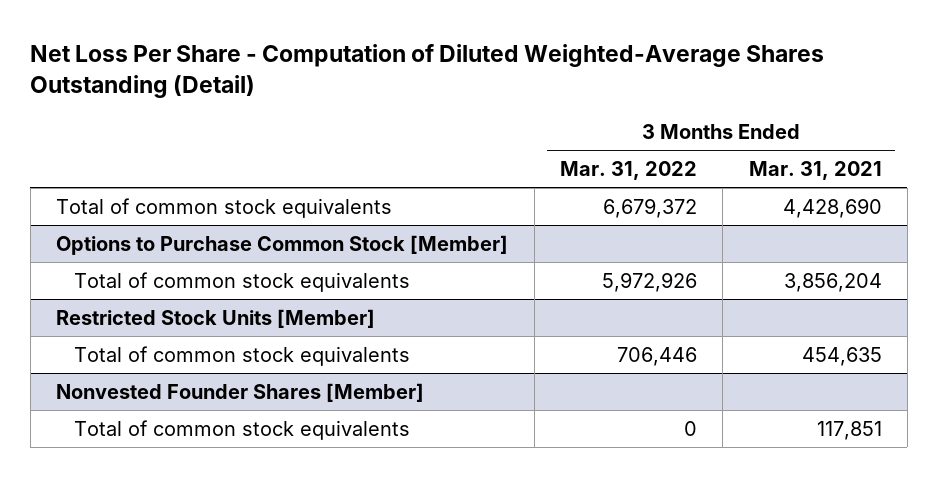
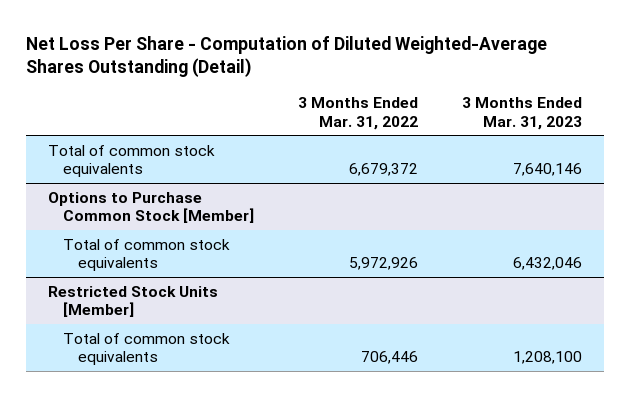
- | 3 Months Ended Mar. 31, 2022 | 3 Months Ended Mar. 31, 2021
+ | 3 Months Ended Mar. 31, 2022 | 3 Months Ended Mar. 31, 2023
- Nonvested Founder Shares [Member]
- Total of common stock equivalents | 0 | 117,851

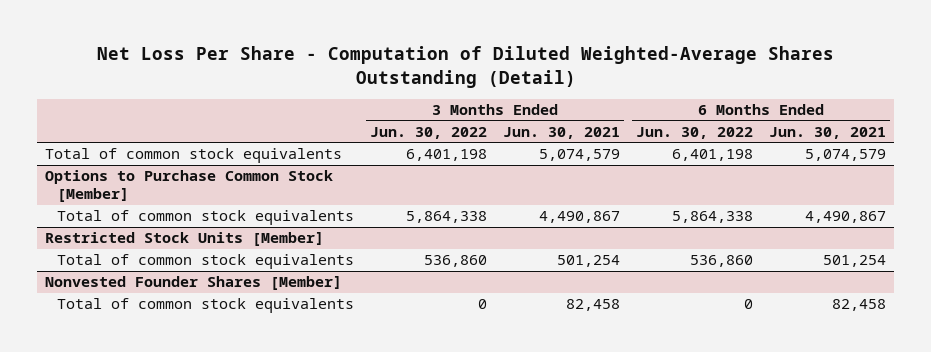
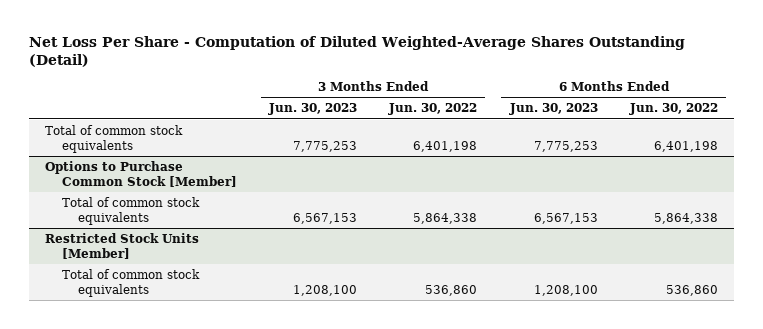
- | 3 Months Ended Jun. 30, 2022 | 3 Months Ended Jun. 30, 2021 | 6 Months Ended Jun. 30, 2022 | 6 Months Ended Jun. 30, 2021
+ | 3 Months Ended Jun. 30, 2023 | 3 Months Ended Jun. 30, 2022 | 6 Months Ended Jun. 30, 2023 | 6 Months Ended Jun. 30, 2022
- Nonvested Founder Shares [Member]
- Total of common stock equivalents | 0 | 82,458 | 0 | 82,458

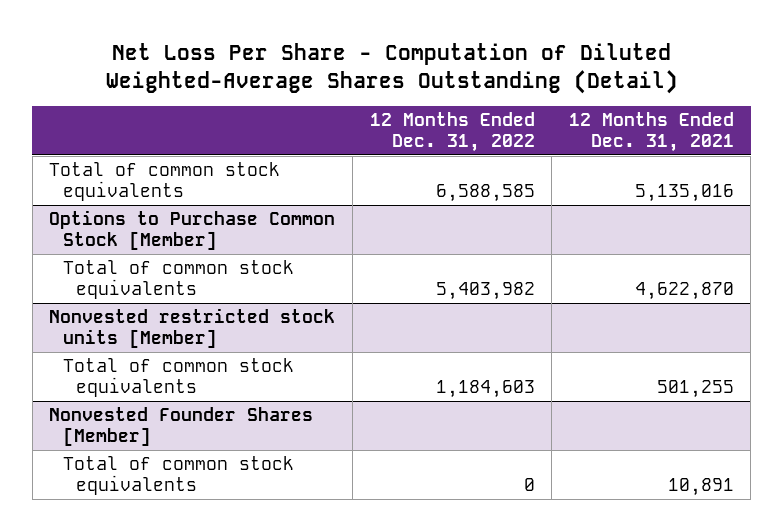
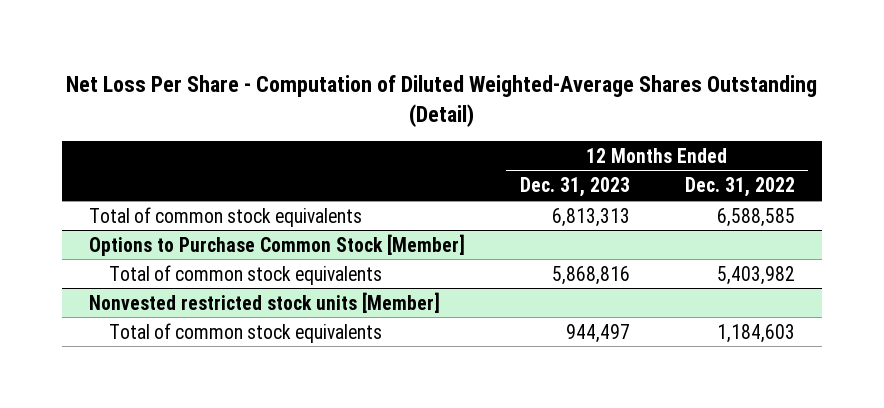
- | 12 Months Ended Dec. 31, 2022 | 12 Months Ended Dec. 31, 2021
+ | 12 Months Ended Dec. 31, 2023 | 12 Months Ended Dec. 31, 2022
- Nonvested Founder Shares [Member]
- Total of common stock equivalents | 0 | 10,891

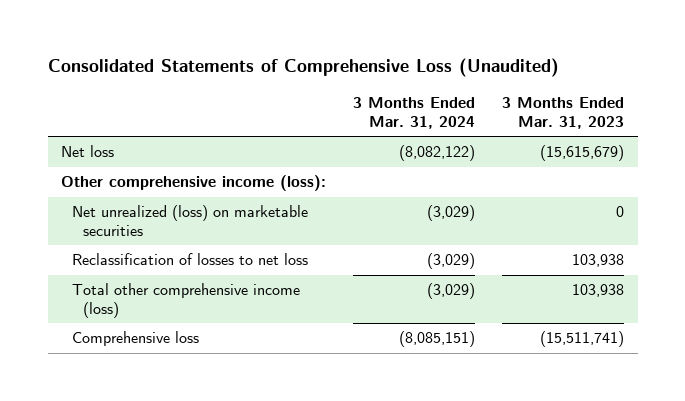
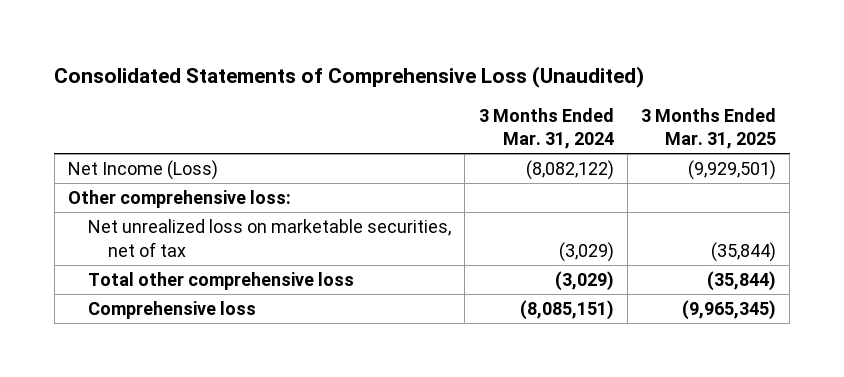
- | 3 Months Ended Mar. 31, 2024 | 3 Months Ended Mar. 31, 2023
+ | 3 Months Ended Mar. 31, 2024 | 3 Months Ended Mar. 31, 2025
- Net loss | (8,082,122) | (15,615,679)
- Other comprehensive income (loss):
- Net unrealized (loss) on marketable securities | (3,029) | 0
- Reclassification of losses to net loss | (3,029) | 103,938
- Total other comprehensive income (loss) | (3,029) | 103,938
+ Net Income (Loss) | (8,082,122) | (9,929,501)
+ Other comprehensive loss:
+ Net unrealized loss on marketable securities, net of tax | (3,029) | (35,844)
+ Total other comprehensive loss | (3,029) | (35,844)

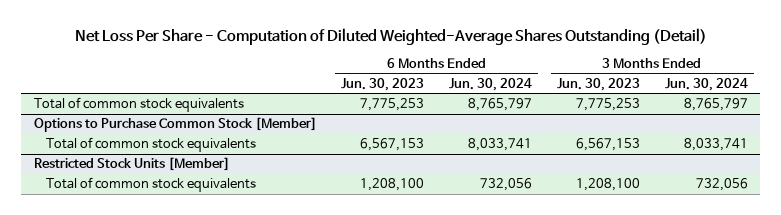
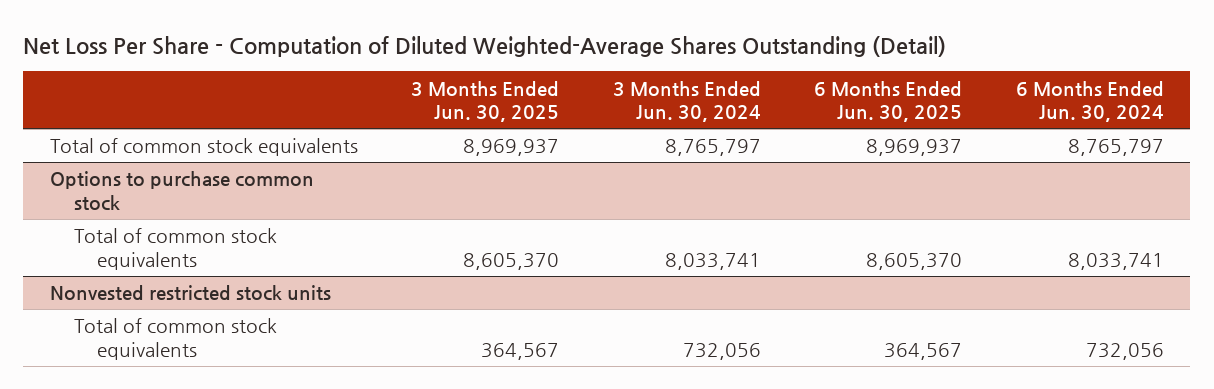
- | 6 Months Ended Jun. 30, 2023 | 6 Months Ended Jun. 30, 2024 | 3 Months Ended Jun. 30, 2023 | 3 Months Ended Jun. 30, 2024
+ | 3 Months Ended Jun. 30, 2025 | 3 Months Ended Jun. 30, 2024 | 6 Months Ended Jun. 30, 2025 | 6 Months Ended Jun. 30, 2024
- Options to Purchase Common Stock [Member]
+ Options to purchase common stock
- Restricted Stock Units [Member]
+ Nonvested restricted stock units

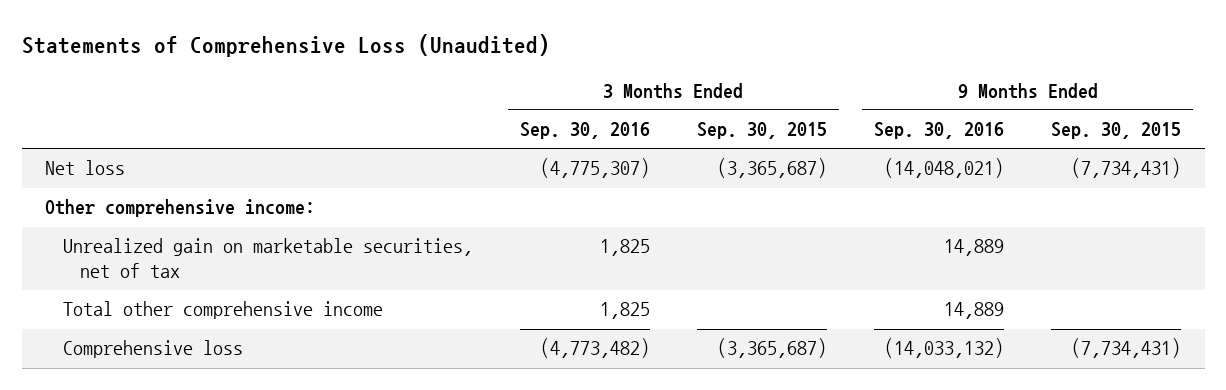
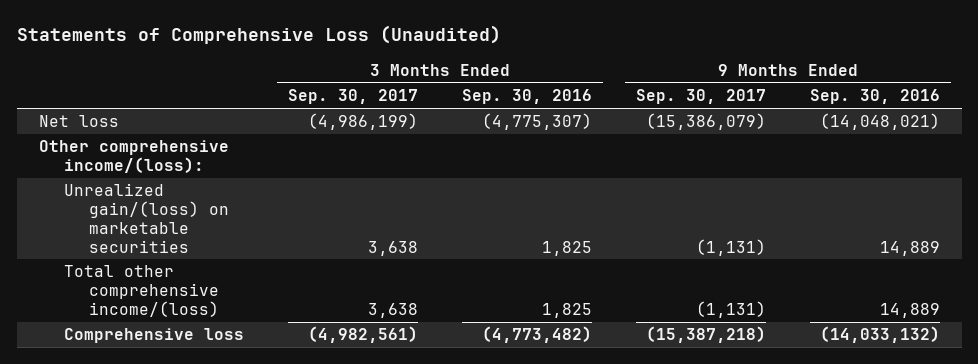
- | 3 Months Ended Sep. 30, 2016 | 3 Months Ended Sep. 30, 2015 | 9 Months Ended Sep. 30, 2016 | 9 Months Ended Sep. 30, 2015
+ | 3 Months Ended Sep. 30, 2017 | 3 Months Ended Sep. 30, 2016 | 9 Months Ended Sep. 30, 2017 | 9 Months Ended Sep. 30, 2016
- Other comprehensive income:
- Unrealized gain on marketable securities, net of tax | 1,825 | | 14,889 |
- Total other comprehensive income | 1,825 | | 14,889 |
+ Other comprehensive income/(loss):
+ Unrealized gain/(loss) on marketable securities | 3,638 | 1,825 | (1,131) | 14,889
+ Total other comprehensive income/(loss) | 3,638 | 1,825 | (1,131) | 14,889

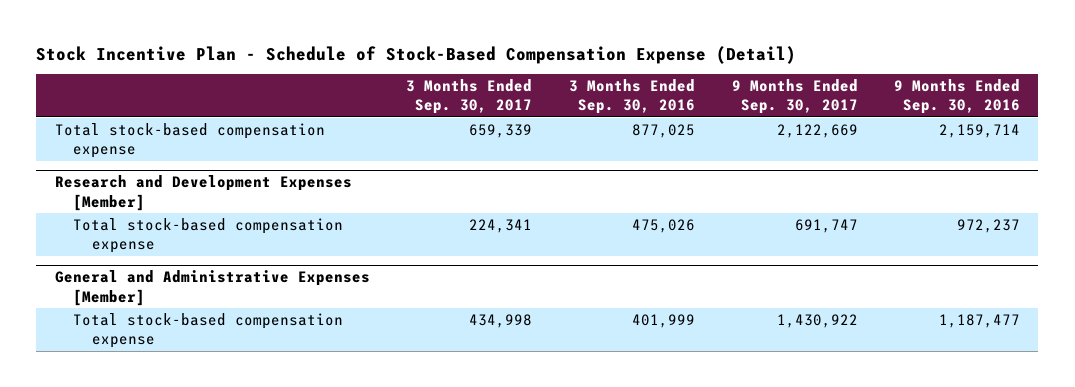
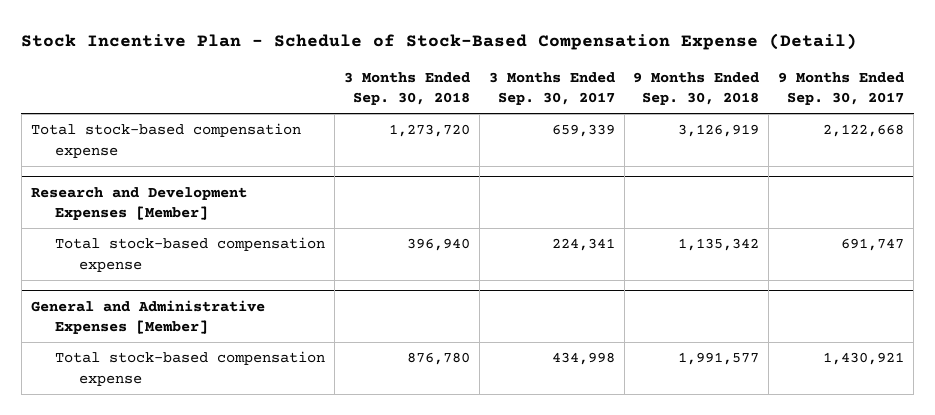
- | 3 Months Ended Sep. 30, 2017 | 3 Months Ended Sep. 30, 2016 | 9 Months Ended Sep. 30, 2017 | 9 Months Ended Sep. 30, 2016
+ | 3 Months Ended Sep. 30, 2018 | 3 Months Ended Sep. 30, 2017 | 9 Months Ended Sep. 30, 2018 | 9 Months Ended Sep. 30, 2017
- Total stock-based compensation expense | 659,339 | 877,025 | 2,122,669 | 2,159,714
+ Total stock-based compensation expense | 1,273,720 | 659,339 | 3,126,919 | 2,122,668
@ General and Administrative Expenses [Member]
- Total stock-based compensation expense | 434,998 | 401,999 | 1,430,922 | 1,187,477
+ Total stock-based compensation expense | 876,780 | 434,998 | 1,991,577 | 1,430,921

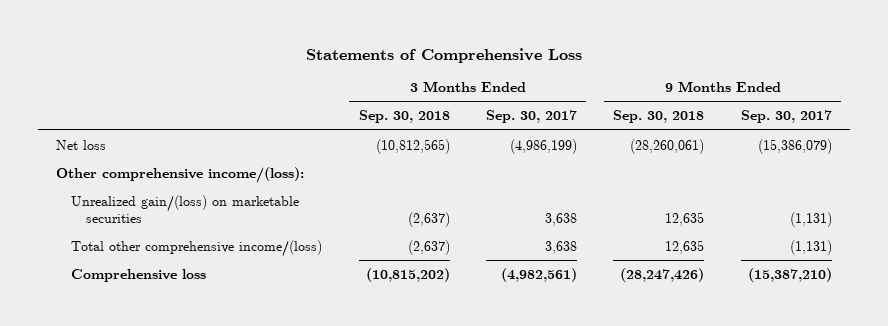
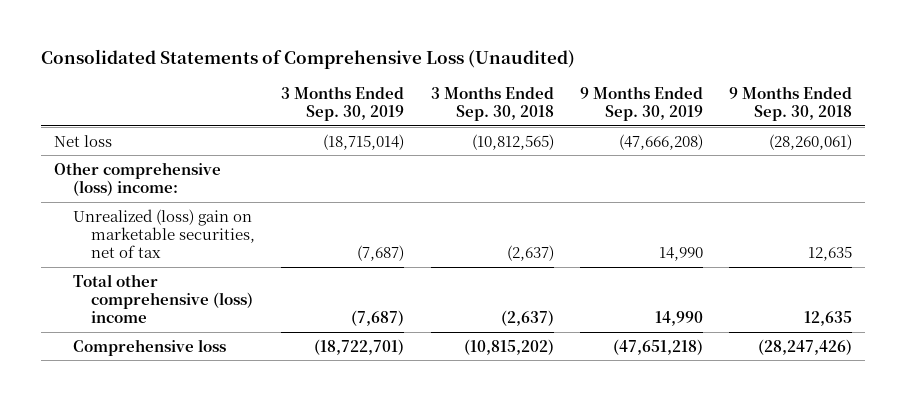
- Statements of Comprehensive Loss
+ Consolidated Statements of Comprehensive Loss (Unaudited)
- | 3 Months Ended Sep. 30, 2018 | 3 Months Ended Sep. 30, 2017 | 9 Months Ended Sep. 30, 2018 | 9 Months Ended Sep. 30, 2017
+ | 3 Months Ended Sep. 30, 2019 | 3 Months Ended Sep. 30, 2018 | 9 Months Ended Sep. 30, 2019 | 9 Months Ended Sep. 30, 2018
- Other comprehensive income/(loss):
- Unrealized gain/(loss) on marketable securities | (2,637) | 3,638 | 12,635 | (1,131)
- Total other comprehensive income/(loss) | (2,637) | 3,638 | 12,635 | (1,131)
+ Other comprehensive (loss) income:
+ Unrealized (loss) gain on marketable securities, net of tax | (7,687) | (2,637) | 14,990 | 12,635
+ Total other comprehensive (loss) income | (7,687) | (2,637) | 14,990 | 12,635

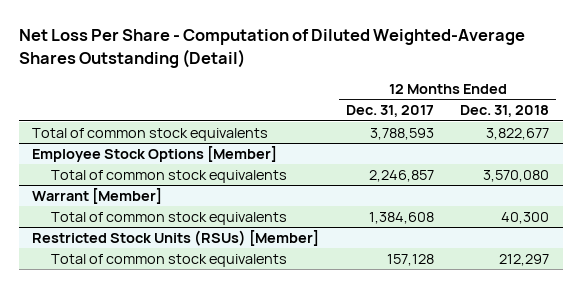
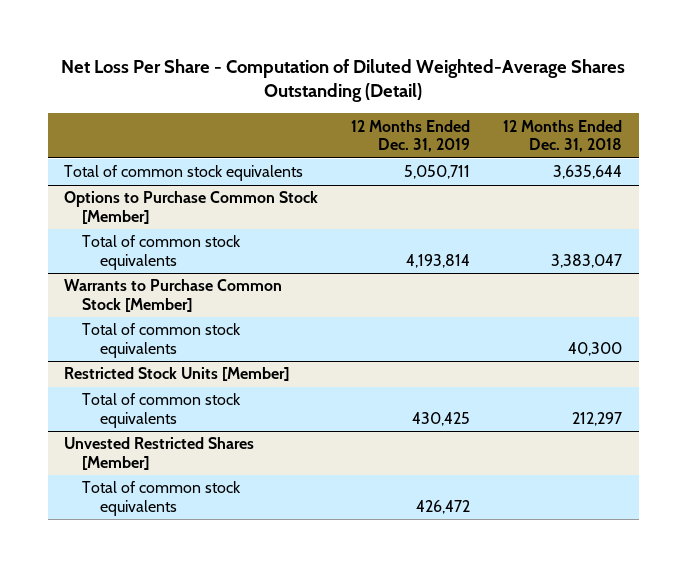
- | 12 Months Ended Dec. 31, 2017 | 12 Months Ended Dec. 31, 2018
+ | 12 Months Ended Dec. 31, 2019 | 12 Months Ended Dec. 31, 2018
- Total of common stock equivalents | 3,788,593 | 3,822,677
- Employee Stock Options [Member]
- Total of common stock equivalents | 2,246,857 | 3,570,080
- Warrant [Member]
+ Total of common stock equivalents | 5,050,711 | 3,635,644
+ Options to Purchase Common Stock [Member]
+ Total of common stock equivalents | 4,193,814 | 3,383,047
+ Warrants to Purchase Common Stock [Member]
- Restricted Stock Units (RSUs) [Member]
+ Restricted Stock Units [Member]
+ Unvested Restricted Shares [Member]
+ Total of common stock equivalents | 426,472 |

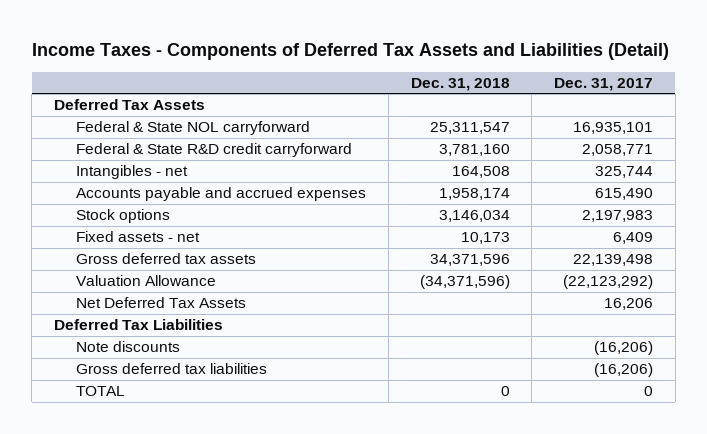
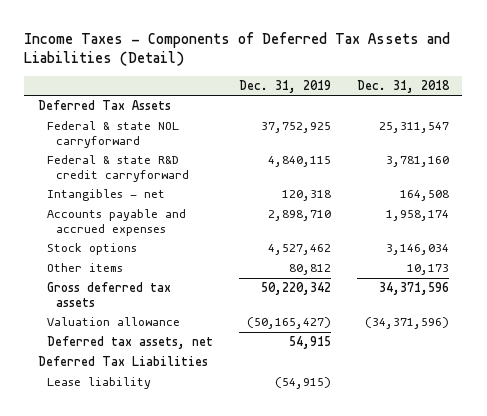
- | Dec. 31, 2018 | Dec. 31, 2017
+ | Dec. 31, 2019 | Dec. 31, 2018
- Federal & State NOL carryforward | 25,311,547 | 16,935,101
- Federal & State R&D credit carryforward | 3,781,160 | 2,058,771
+ Federal & state NOL carryforward | 37,752,925 | 25,311,547
+ Federal & state R&D credit carryforward | 4,840,115 | 3,781,160
- Fixed assets - net | 10,173 | 6,409
+ Other items | 80,812 | 10,173
- Valuation Allowance | (34,371,596) | (22,123,292)
- Net Deferred Tax Assets | | 16,206
+ Valuation allowance | (50,165,427) | (34,371,596)
+ Deferred tax assets, net | 54,915 |
- Note discounts | | (16,206)
- Gross deferred tax liabilities | | (16,206)
- TOTAL | 0 | 0
+ Lease liability | (54,915) |

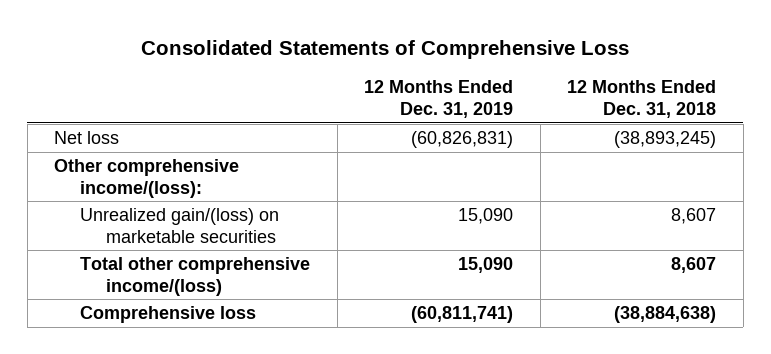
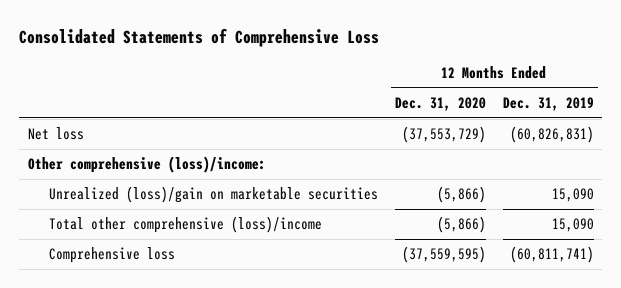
- | 12 Months Ended Dec. 31, 2019 | 12 Months Ended Dec. 31, 2018
+ | 12 Months Ended Dec. 31, 2020 | 12 Months Ended Dec. 31, 2019
- Other comprehensive income/(loss):
- Unrealized gain/(loss) on marketable securities | 15,090 | 8,607
- Total other comprehensive income/(loss) | 15,090 | 8,607
+ Other comprehensive (loss)/income:
+ Unrealized (loss)/gain on marketable securities | (5,866) | 15,090
+ Total other comprehensive (loss)/income | (5,866) | 15,090

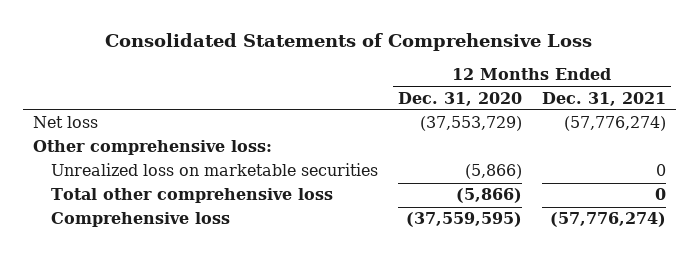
- | 12 Months Ended Dec. 31, 2020 | 12 Months Ended Dec. 31, 2019
+ | 12 Months Ended Dec. 31, 2020 | 12 Months Ended Dec. 31, 2021
- Other comprehensive (loss)/income:
- Unrealized (loss)/gain on marketable securities | (5,866) | 15,090
- Total other comprehensive (loss)/income | (5,866) | 15,090
+ Other comprehensive loss:
+ Unrealized loss on marketable securities | (5,866) | 0
+ Total other comprehensive loss | (5,866) | 0

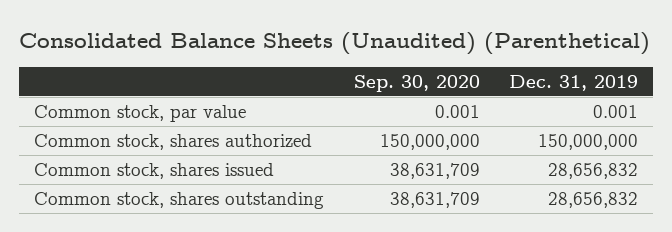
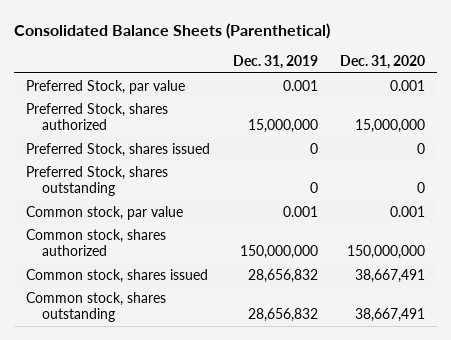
- Consolidated Balance Sheets (Unaudited) (Parenthetical)
+ Consolidated Balance Sheets (Parenthetical)
- | Sep. 30, 2020 | Dec. 31, 2019
+ | Dec. 31, 2019 | Dec. 31, 2020
+ Preferred Stock, par value | 0.001 | 0.001
+ Preferred Stock, shares authorized | 15,000,000 | 15,000,000
+ Preferred Stock, shares issued | 0 | 0
+ Preferred Stock, shares outstanding | 0 | 0

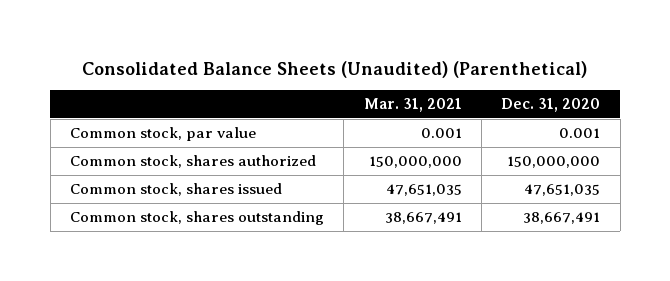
- Consolidated Balance Sheets (Parenthetical)
+ Consolidated Balance Sheets (Unaudited) (Parenthetical)
- | Dec. 31, 2019 | Dec. 31, 2020
+ | Mar. 31, 2021 | Dec. 31, 2020
- Preferred Stock, par value | 0.001 | 0.001
- Preferred Stock, shares authorized | 15,000,000 | 15,000,000
- Preferred Stock, shares issued | 0 | 0
- Preferred Stock, shares outstanding | 0 | 0
- Common stock, shares issued | 28,656,832 | 38,667,491
+ Common stock, shares issued | 47,651,035 | 47,651,035

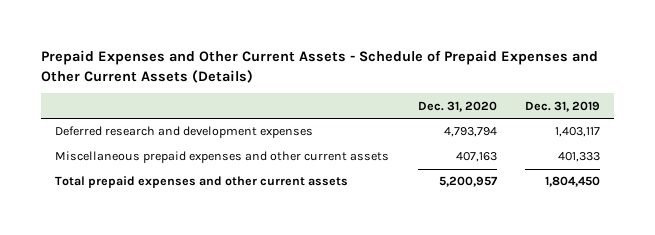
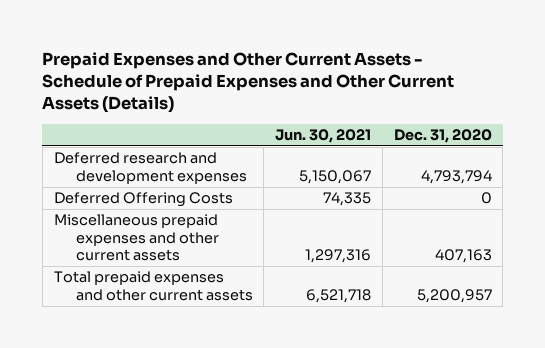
- | Dec. 31, 2020 | Dec. 31, 2019
+ | Jun. 30, 2021 | Dec. 31, 2020
+ Deferred Offering Costs | 74,335 | 0

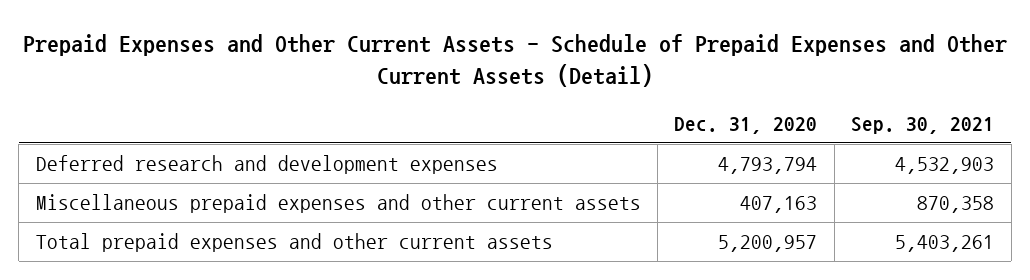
- Prepaid Expenses and Other Current Assets - Schedule of Prepaid Expenses and Other Current Assets (Details)
+ Prepaid Expenses and Other Current Assets - Schedule of Prepaid Expenses and Other Current Assets (Detail)
- | Jun. 30, 2021 | Dec. 31, 2020
+ | Dec. 31, 2020 | Sep. 30, 2021
- Deferred Offering Costs | 74,335 | 0

